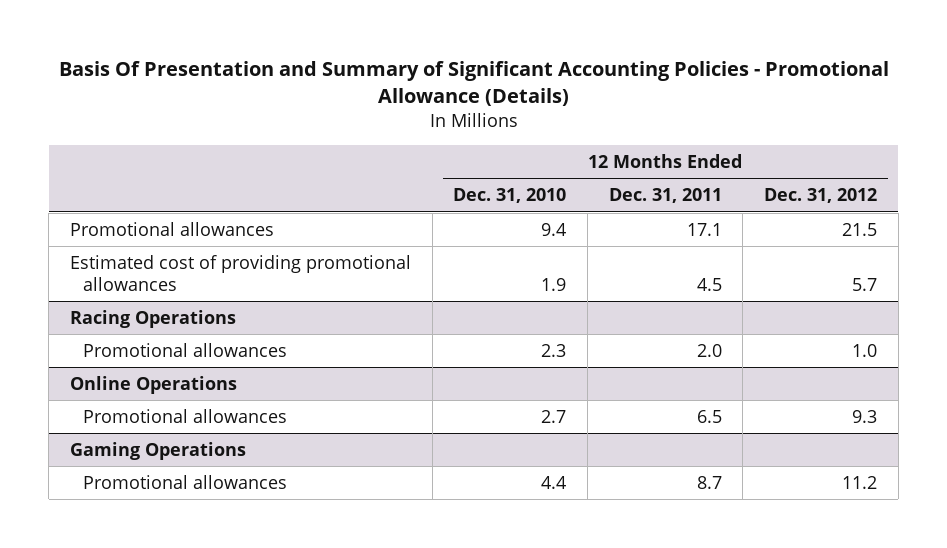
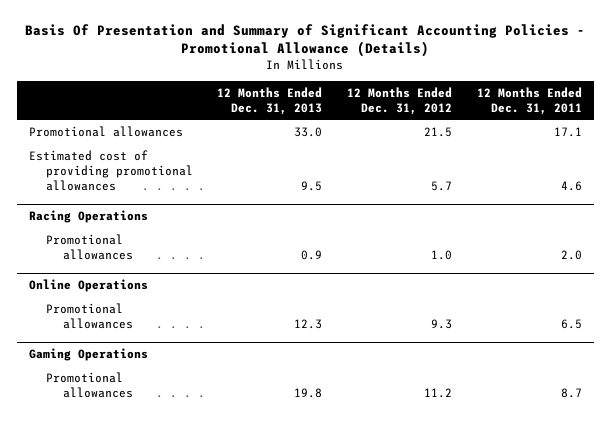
- | 12 Months Ended Dec. 31, 2010 | 12 Months Ended Dec. 31, 2011 | 12 Months Ended Dec. 31, 2012
+ | 12 Months Ended Dec. 31, 2013 | 12 Months Ended Dec. 31, 2012 | 12 Months Ended Dec. 31, 2011
- Estimated cost of providing promotional allowances | 1.9 | 4.5 | 5.7
+ Estimated cost of providing promotional allowances | 9.5 | 5.7 | 4.6

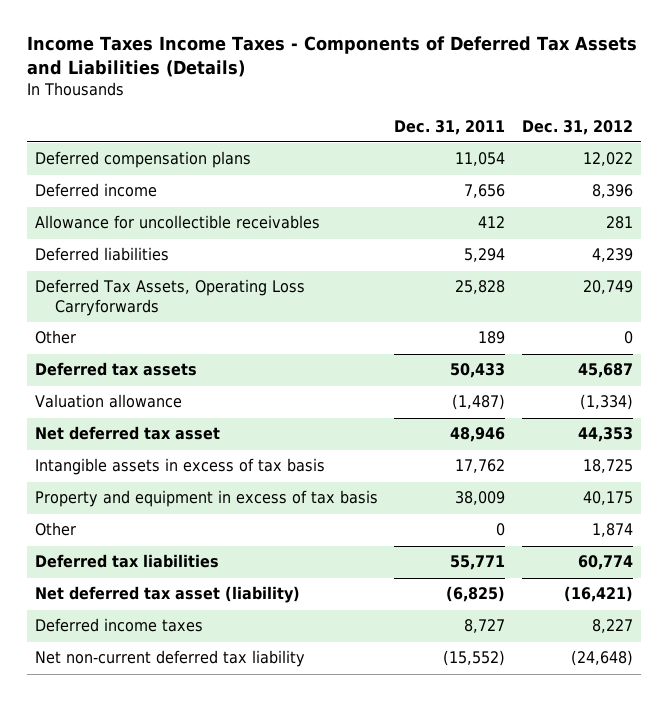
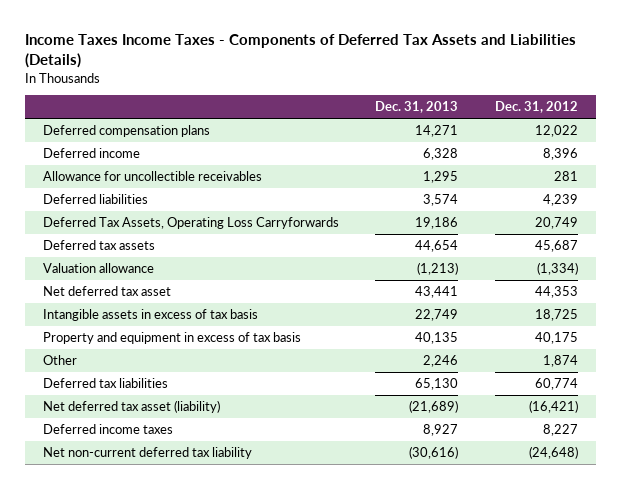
- | Dec. 31, 2011 | Dec. 31, 2012
+ | Dec. 31, 2013 | Dec. 31, 2012
- Other | 189 | 0

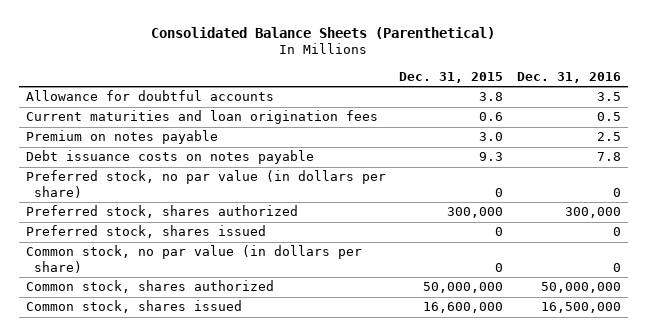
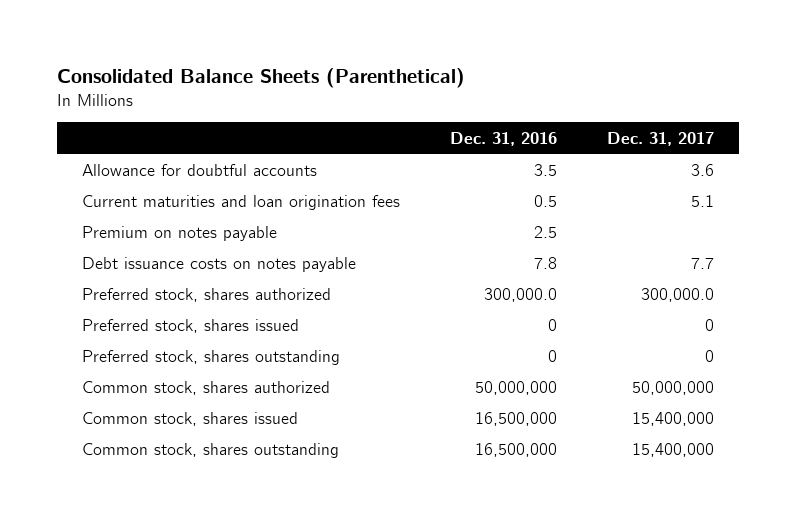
- | Dec. 31, 2015 | Dec. 31, 2016
+ | Dec. 31, 2016 | Dec. 31, 2017
- Preferred stock, no par value (in dollars per share) | 0 | 0
- Preferred stock, shares authorized | 300,000 | 300,000
+ Preferred stock, shares authorized | 300,000.0 | 300,000.0
- Common stock, no par value (in dollars per share) | 0 | 0
+ Preferred stock, shares outstanding | 0 | 0
+ Common stock, shares outstanding | 16,500,000 | 15,400,000

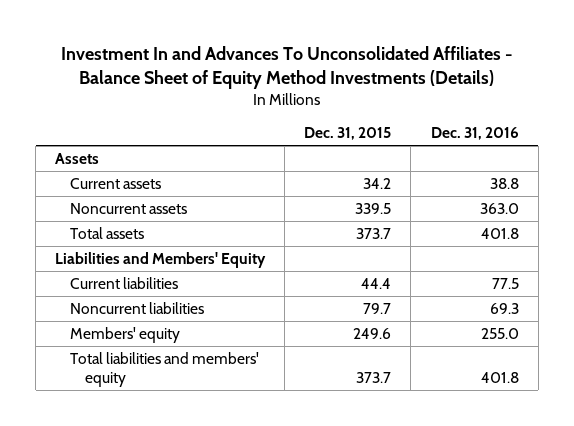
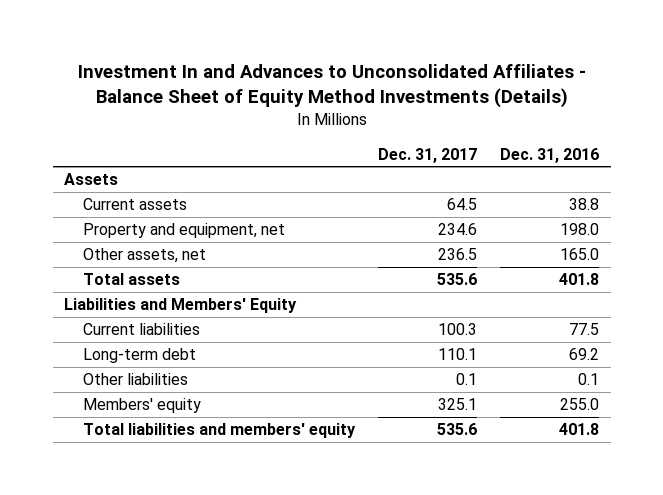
- Investment In and Advances To Unconsolidated Affiliates - Balance Sheet of Equity Method Investments (Details)
+ Investment In and Advances to Unconsolidated Affiliates - Balance Sheet of Equity Method Investments (Details)
- | Dec. 31, 2015 | Dec. 31, 2016
+ | Dec. 31, 2017 | Dec. 31, 2016
- Noncurrent assets | 339.5 | 363.0
+ Property and equipment, net | 234.6 | 198.0
+ Other assets, net | 236.5 | 165.0
- Noncurrent liabilities | 79.7 | 69.3
+ Long-term debt | 110.1 | 69.2
+ Other liabilities | 0.1 | 0.1

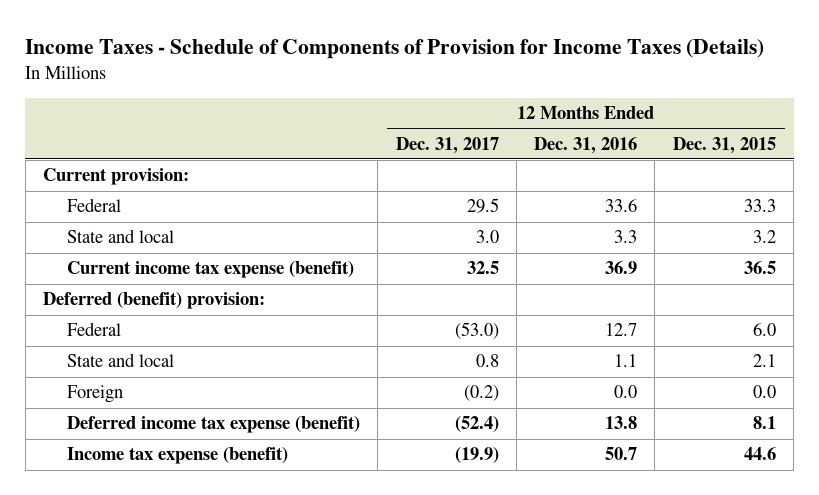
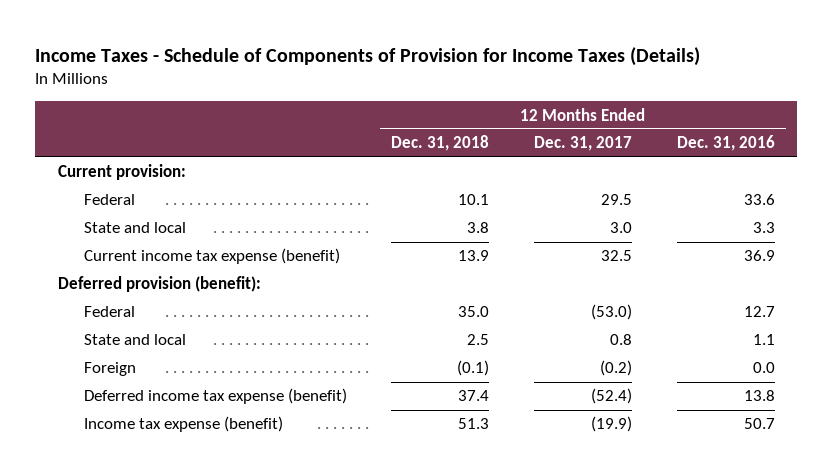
- | 12 Months Ended Dec. 31, 2017 | 12 Months Ended Dec. 31, 2016 | 12 Months Ended Dec. 31, 2015
+ | 12 Months Ended Dec. 31, 2018 | 12 Months Ended Dec. 31, 2017 | 12 Months Ended Dec. 31, 2016
- Deferred (benefit) provision:
+ Deferred provision (benefit):

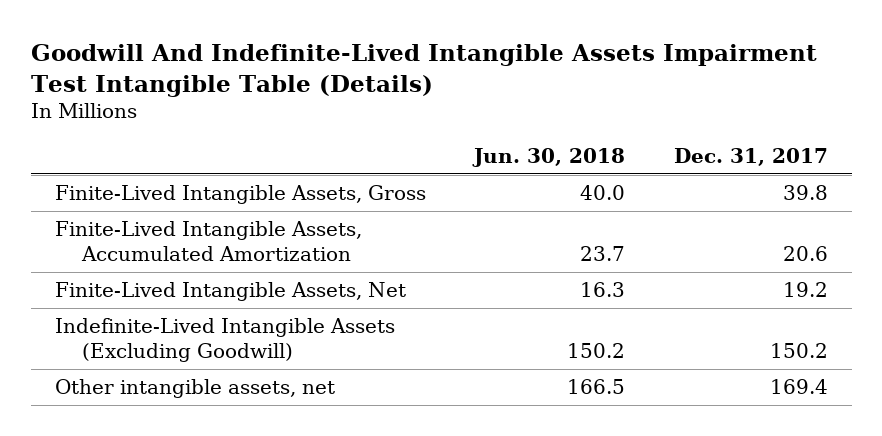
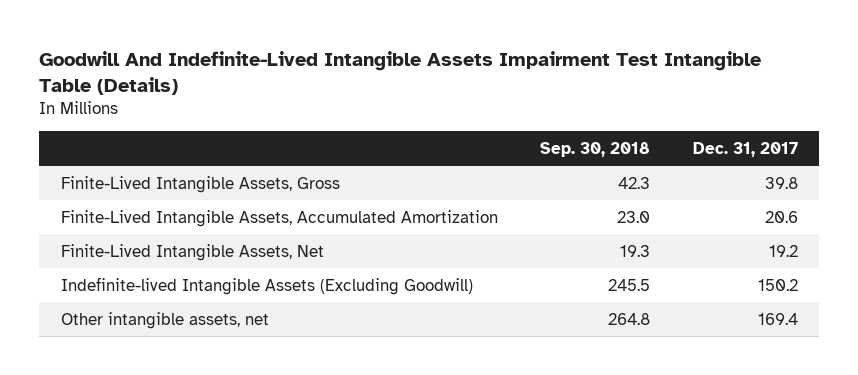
- | Jun. 30, 2018 | Dec. 31, 2017
+ | Sep. 30, 2018 | Dec. 31, 2017
- Indefinite-Lived Intangible Assets (Excluding Goodwill) | 150.2 | 150.2
+ Indefinite-lived Intangible Assets (Excluding Goodwill) | 245.5 | 150.2

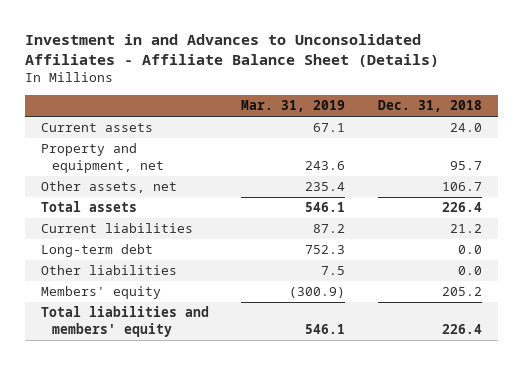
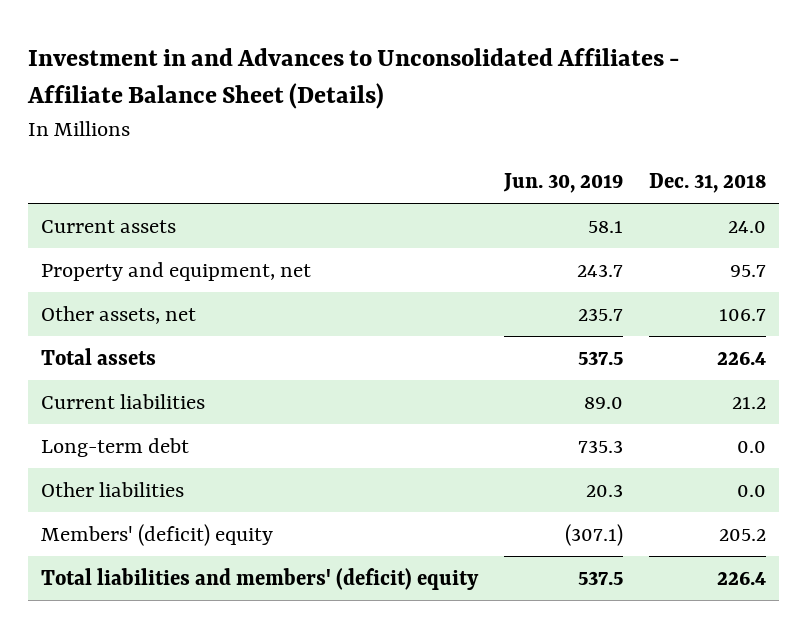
- | Mar. 31, 2019 | Dec. 31, 2018
+ | Jun. 30, 2019 | Dec. 31, 2018
- Members' equity | (300.9) | 205.2
- Total liabilities and members' equity | 546.1 | 226.4
+ Members' (deficit) equity | (307.1) | 205.2
+ Total liabilities and members' (deficit) equity | 537.5 | 226.4

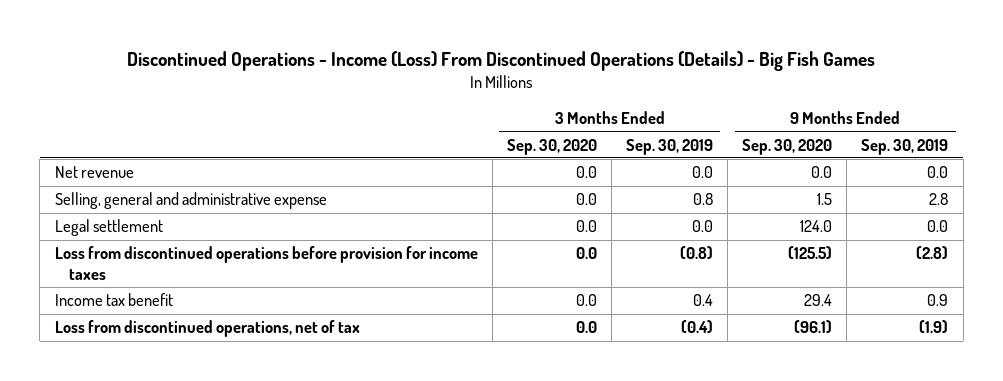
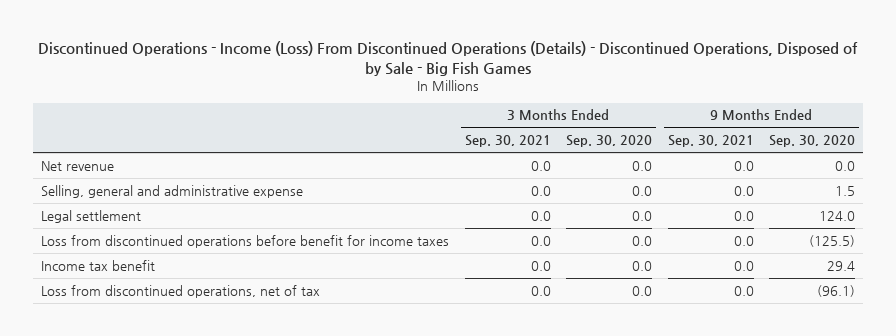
- Discontinued Operations - Income (Loss) From Discontinued Operations (Details) - Big Fish Games
+ Discontinued Operations - Income (Loss) From Discontinued Operations (Details) - Discontinued Operations, Disposed of by Sale - Big Fish Games
- | 3 Months Ended Sep. 30, 2020 | 3 Months Ended Sep. 30, 2019 | 9 Months Ended Sep. 30, 2020 | 9 Months Ended Sep. 30, 2019
+ | 3 Months Ended Sep. 30, 2021 | 3 Months Ended Sep. 30, 2020 | 9 Months Ended Sep. 30, 2021 | 9 Months Ended Sep. 30, 2020
- Loss from discontinued operations before provision for income taxes | 0.0 | (0.8) | (125.5) | (2.8)
+ Loss from discontinued operations before benefit for income taxes | 0.0 | 0.0 | 0.0 | (125.5)

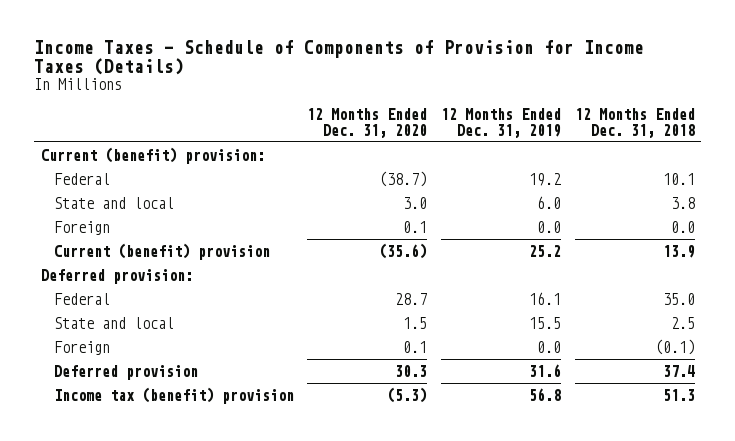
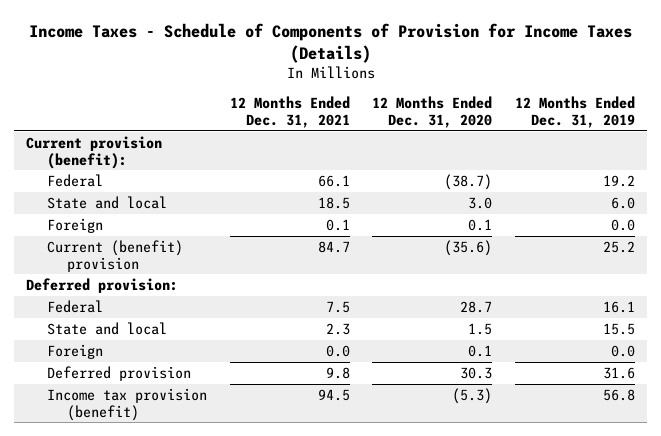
- | 12 Months Ended Dec. 31, 2020 | 12 Months Ended Dec. 31, 2019 | 12 Months Ended Dec. 31, 2018
+ | 12 Months Ended Dec. 31, 2021 | 12 Months Ended Dec. 31, 2020 | 12 Months Ended Dec. 31, 2019
- Current (benefit) provision:
+ Current provision (benefit):
- Income tax (benefit) provision | (5.3) | 56.8 | 51.3
+ Income tax provision (benefit) | 94.5 | (5.3) | 56.8

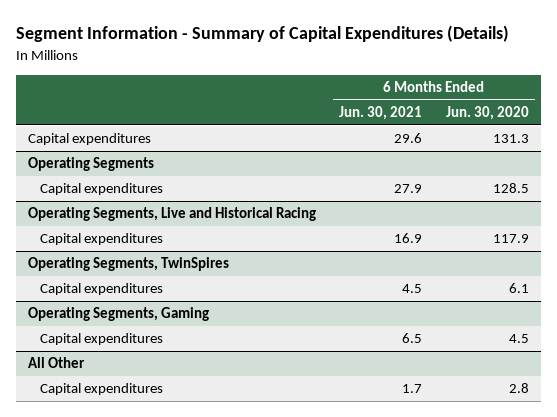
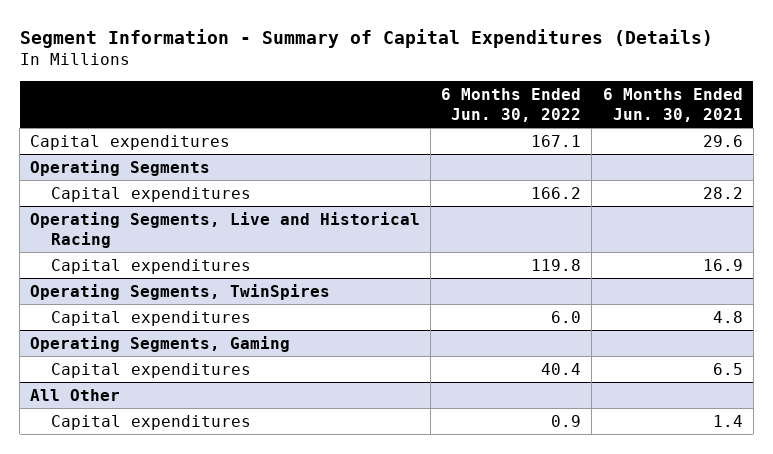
- | 6 Months Ended Jun. 30, 2021 | 6 Months Ended Jun. 30, 2020
+ | 6 Months Ended Jun. 30, 2022 | 6 Months Ended Jun. 30, 2021
@ Operating Segments
- Capital expenditures | 27.9 | 128.5
+ Capital expenditures | 166.2 | 28.2
@ Operating Segments, TwinSpires
- Capital expenditures | 4.5 | 6.1
+ Capital expenditures | 6.0 | 4.8
@ All Other
- Capital expenditures | 1.7 | 2.8
+ Capital expenditures | 0.9 | 1.4

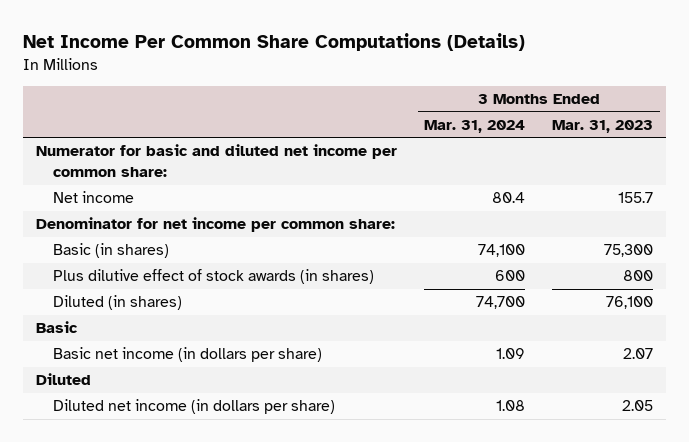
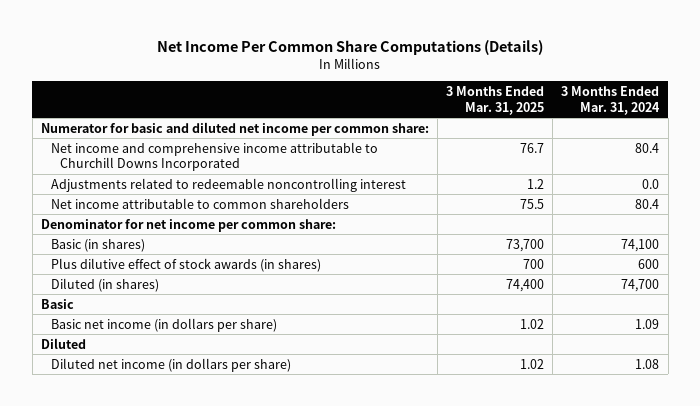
- | 3 Months Ended Mar. 31, 2024 | 3 Months Ended Mar. 31, 2023
+ | 3 Months Ended Mar. 31, 2025 | 3 Months Ended Mar. 31, 2024
- Net income | 80.4 | 155.7
+ Net income and comprehensive income attributable to Churchill Downs Incorporated | 76.7 | 80.4
+ Adjustments related to redeemable noncontrolling interest | 1.2 | 0.0
+ Net income attributable to common shareholders | 75.5 | 80.4

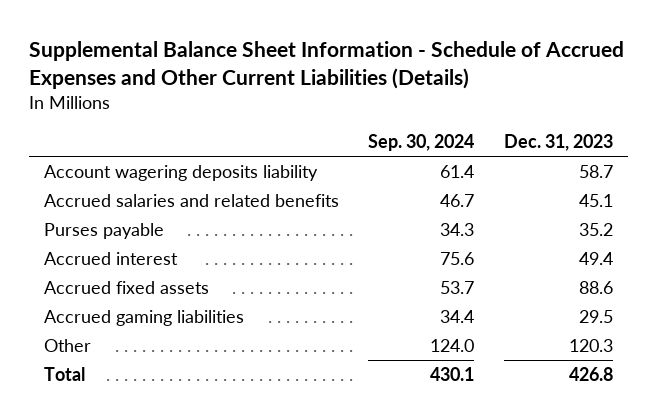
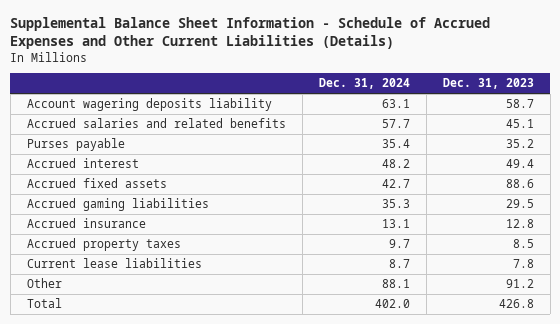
- | Sep. 30, 2024 | Dec. 31, 2023
+ | Dec. 31, 2024 | Dec. 31, 2023
- Other | 124.0 | 120.3
+ Accrued insurance | 13.1 | 12.8
+ Accrued property taxes | 9.7 | 8.5
+ Current lease liabilities | 8.7 | 7.8
+ Other | 88.1 | 91.2

